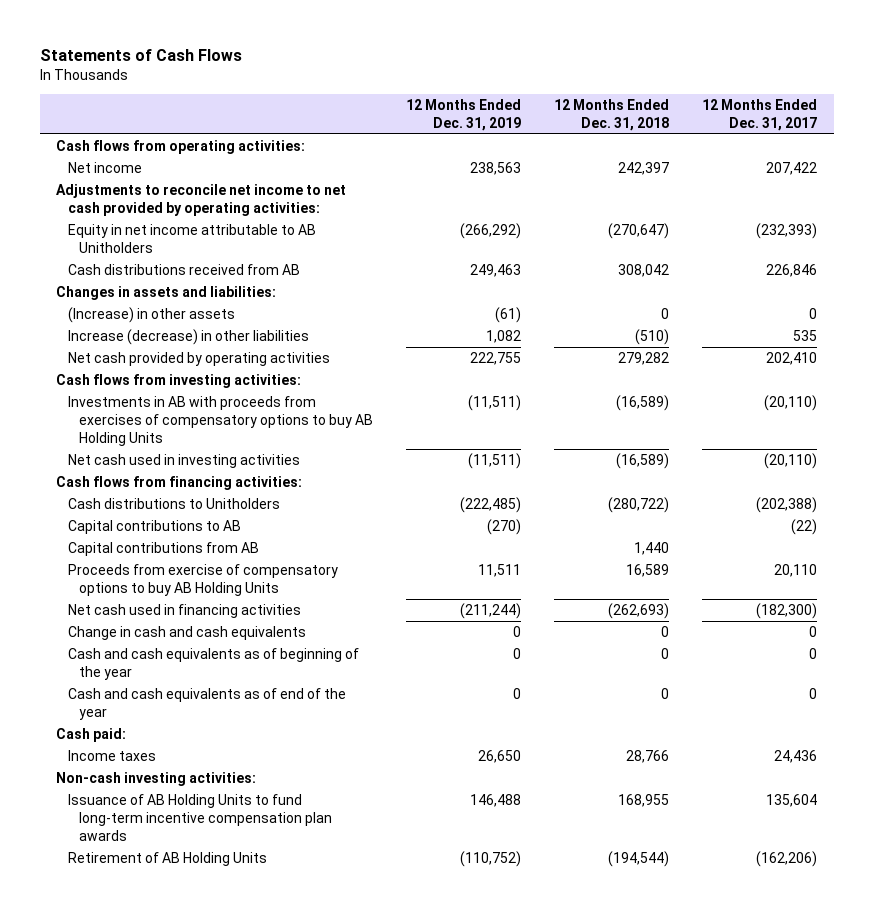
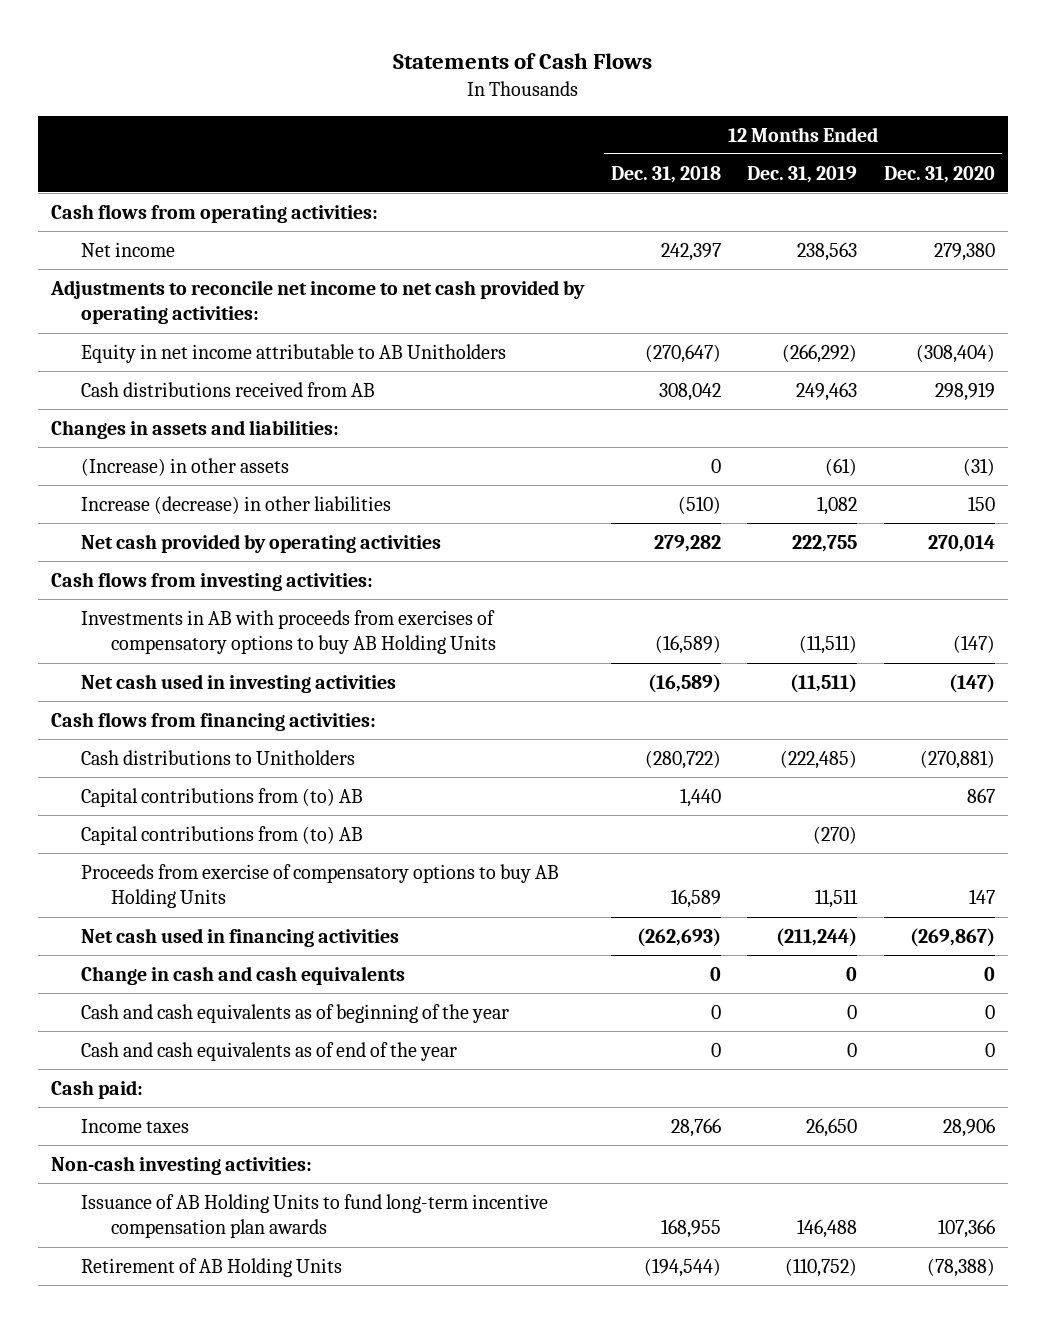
- | 12 Months Ended Dec. 31, 2019 | 12 Months Ended Dec. 31, 2018 | 12 Months Ended Dec. 31, 2017
+ | 12 Months Ended Dec. 31, 2018 | 12 Months Ended Dec. 31, 2019 | 12 Months Ended Dec. 31, 2020
- Capital contributions to AB | (270) | | (22)
- Capital contributions from AB | | 1,440 |
+ Capital contributions from (to) AB | 1,440 | | 867
+ Capital contributions from (to) AB | | (270) |

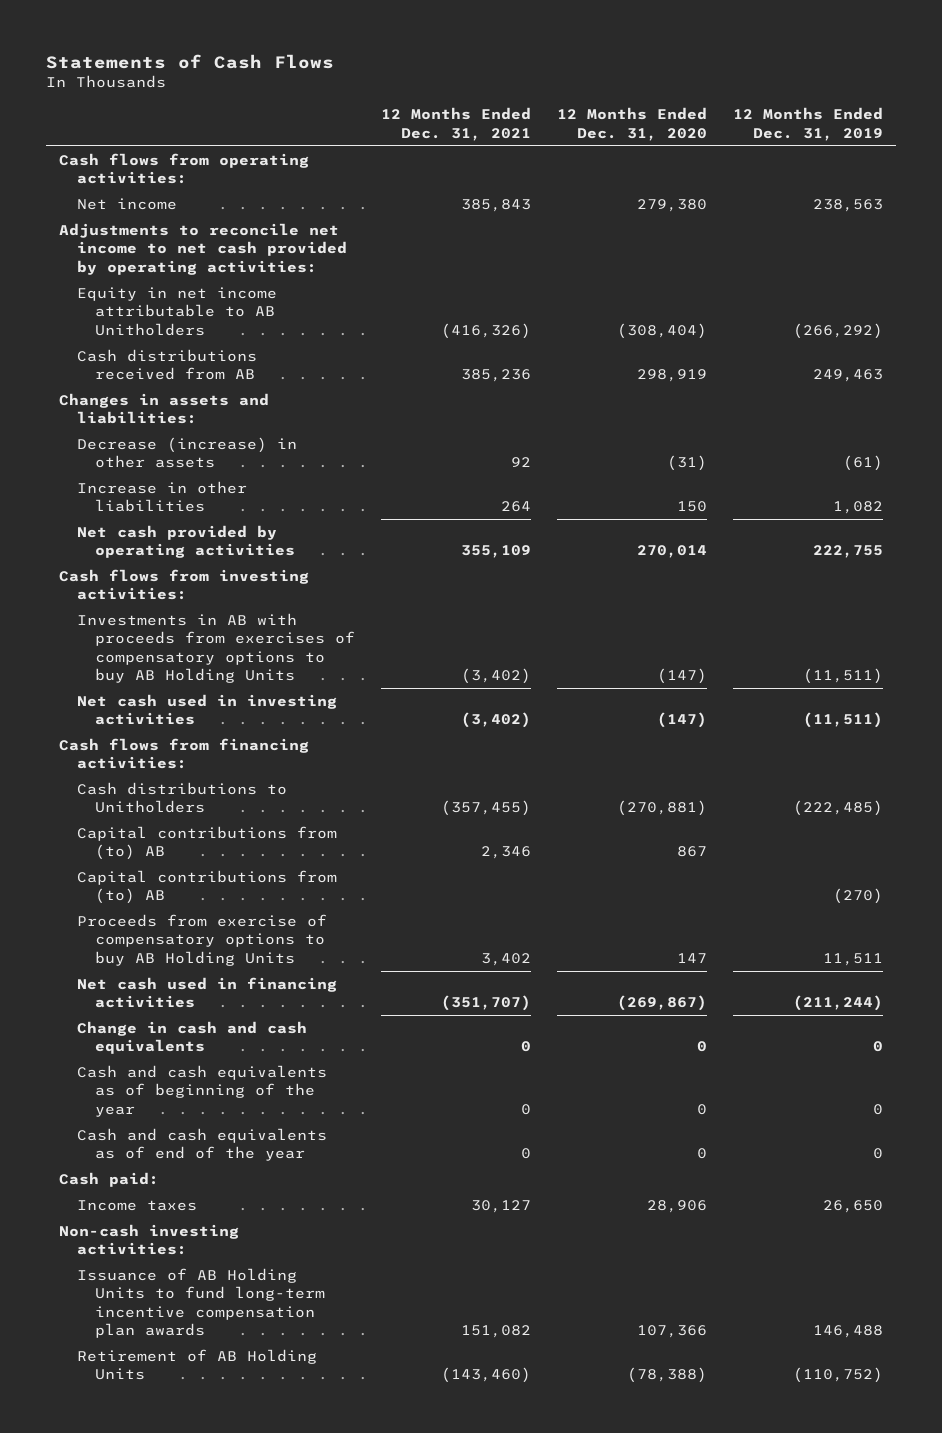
- | 12 Months Ended Dec. 31, 2018 | 12 Months Ended Dec. 31, 2019 | 12 Months Ended Dec. 31, 2020
+ | 12 Months Ended Dec. 31, 2021 | 12 Months Ended Dec. 31, 2020 | 12 Months Ended Dec. 31, 2019
- (Increase) in other assets | 0 | (61) | (31)
- Increase (decrease) in other liabilities | (510) | 1,082 | 150
+ Decrease (increase) in other assets | 92 | (31) | (61)
+ Increase in other liabilities | 264 | 150 | 1,082

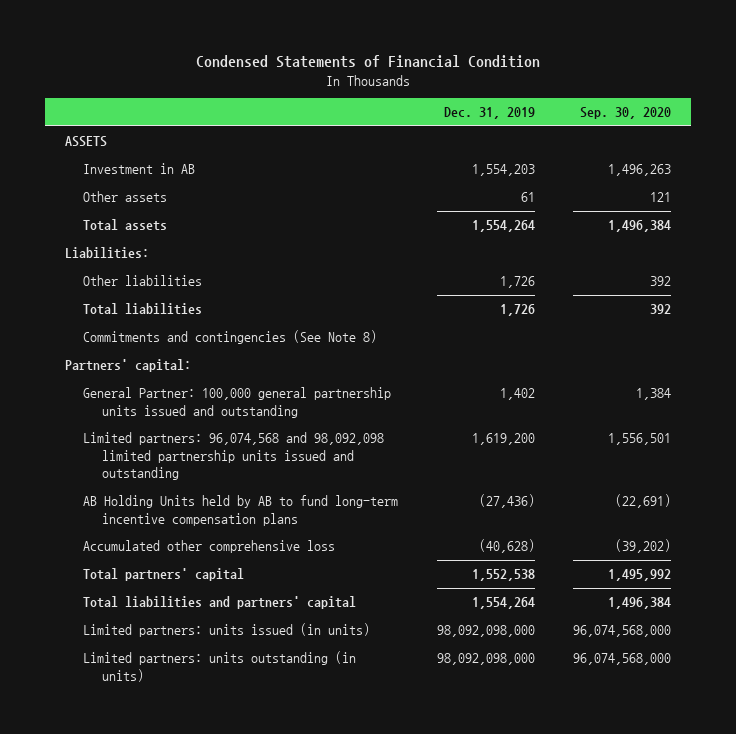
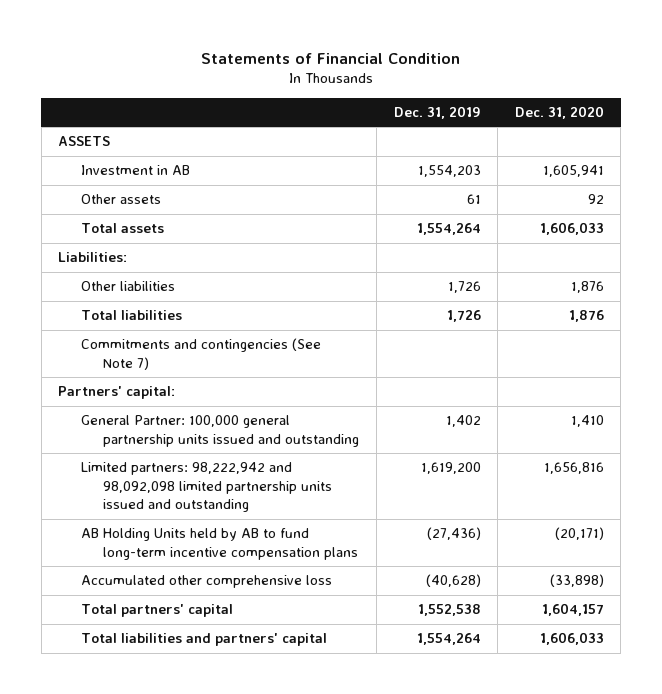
- Condensed Statements of Financial Condition
+ Statements of Financial Condition
- | Dec. 31, 2019 | Sep. 30, 2020
+ | Dec. 31, 2019 | Dec. 31, 2020
- Commitments and contingencies (See Note 8)
+ Commitments and contingencies (See Note 7)
- Limited partners: 96,074,568 and 98,092,098 limited partnership units issued and outstanding | 1,619,200 | 1,556,501
+ Limited partners: 98,222,942 and 98,092,098 limited partnership units issued and outstanding | 1,619,200 | 1,656,816
- Limited partners: units issued (in units) | 98,092,098,000 | 96,074,568,000
- Limited partners: units outstanding (in units) | 98,092,098,000 | 96,074,568,000

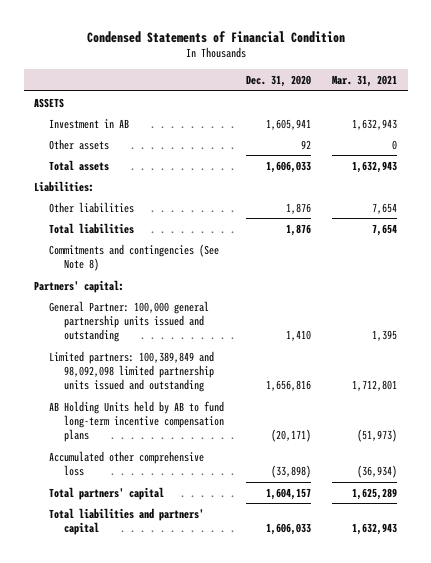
- Statements of Financial Condition
+ Condensed Statements of Financial Condition
- | Dec. 31, 2019 | Dec. 31, 2020
+ | Dec. 31, 2020 | Mar. 31, 2021
- Commitments and contingencies (See Note 7)
+ Commitments and contingencies (See Note 8)
- Limited partners: 98,222,942 and 98,092,098 limited partnership units issued and outstanding | 1,619,200 | 1,656,816
+ Limited partners: 100,389,849 and 98,092,098 limited partnership units issued and outstanding | 1,656,816 | 1,712,801

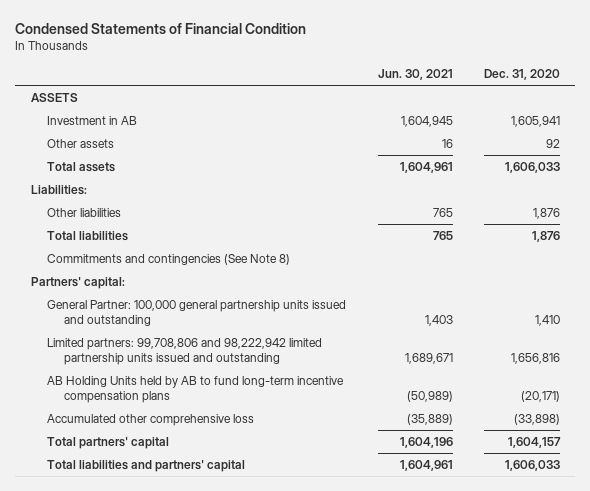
- | Dec. 31, 2020 | Mar. 31, 2021
+ | Jun. 30, 2021 | Dec. 31, 2020
- Limited partners: 100,389,849 and 98,092,098 limited partnership units issued and outstanding | 1,656,816 | 1,712,801
+ Limited partners: 99,708,806 and 98,222,942 limited partnership units issued and outstanding | 1,689,671 | 1,656,816

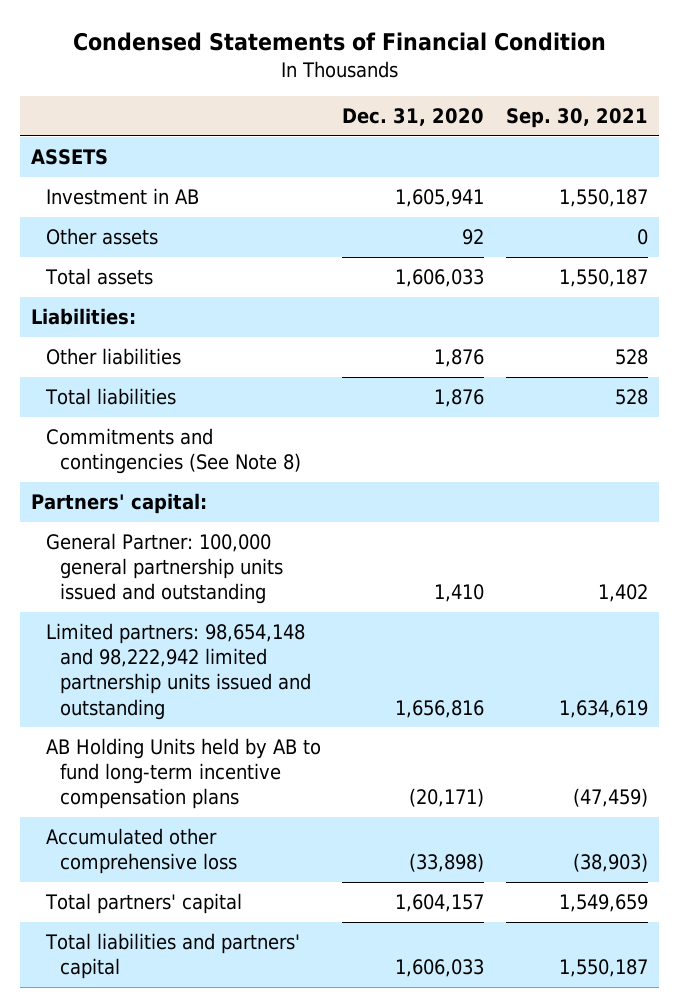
- | Jun. 30, 2021 | Dec. 31, 2020
+ | Dec. 31, 2020 | Sep. 30, 2021
- Limited partners: 99,708,806 and 98,222,942 limited partnership units issued and outstanding | 1,689,671 | 1,656,816
+ Limited partners: 98,654,148 and 98,222,942 limited partnership units issued and outstanding | 1,656,816 | 1,634,619

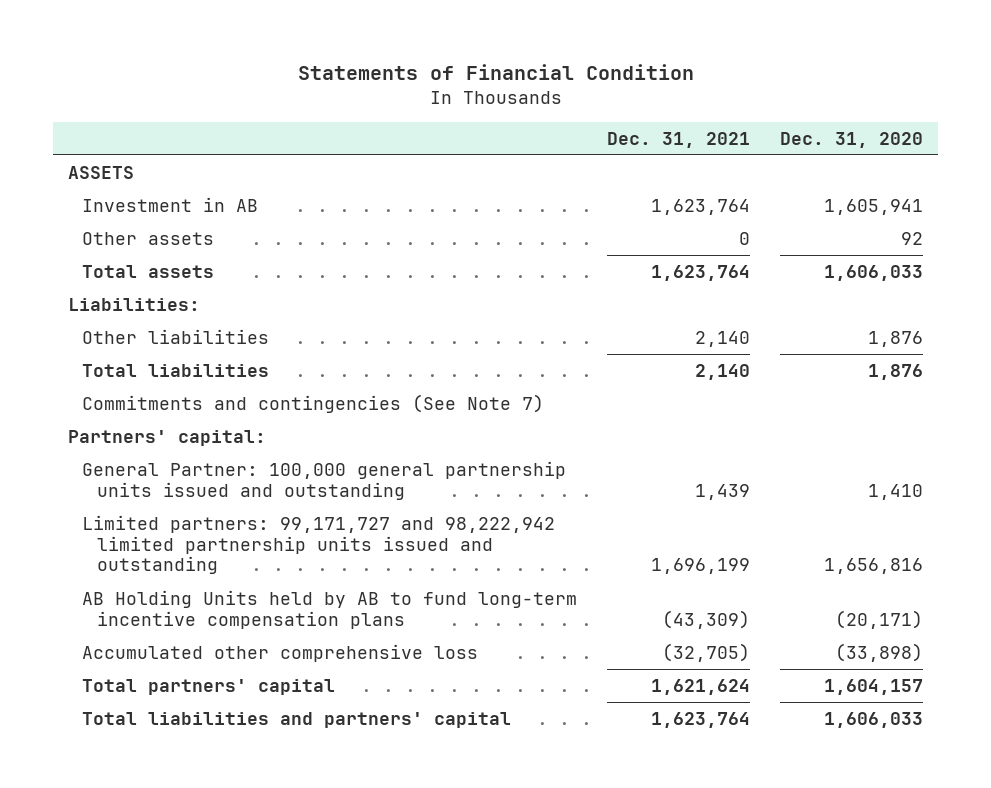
- Condensed Statements of Financial Condition
+ Statements of Financial Condition
- | Dec. 31, 2020 | Sep. 30, 2021
+ | Dec. 31, 2021 | Dec. 31, 2020
- Commitments and contingencies (See Note 8)
+ Commitments and contingencies (See Note 7)
- Limited partners: 98,654,148 and 98,222,942 limited partnership units issued and outstanding | 1,656,816 | 1,634,619
+ Limited partners: 99,171,727 and 98,222,942 limited partnership units issued and outstanding | 1,696,199 | 1,656,816

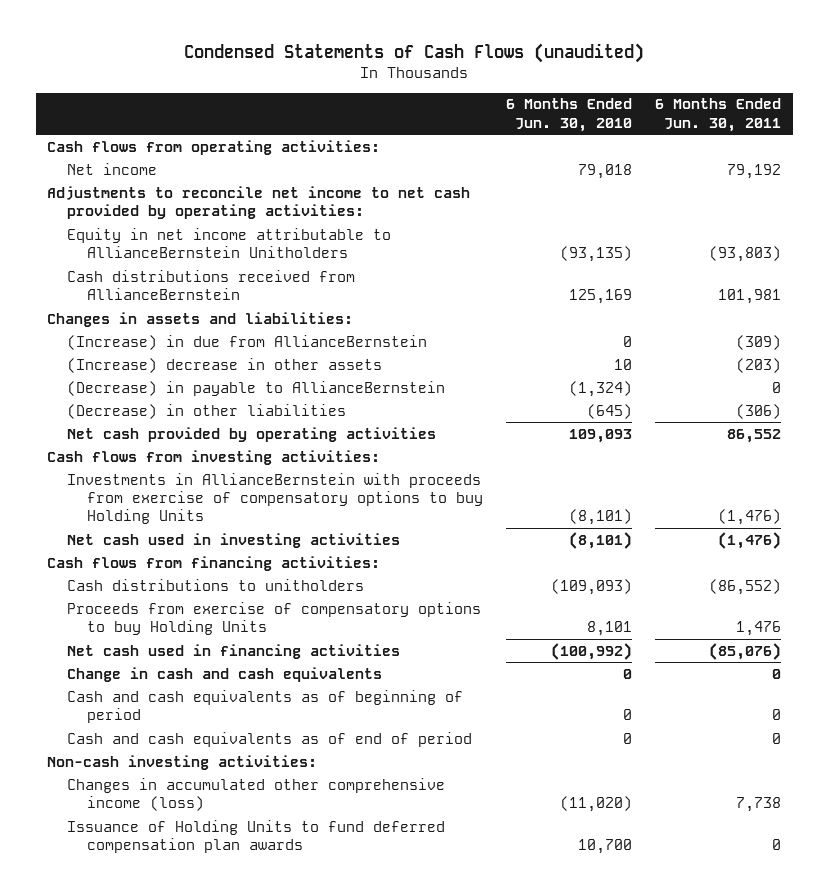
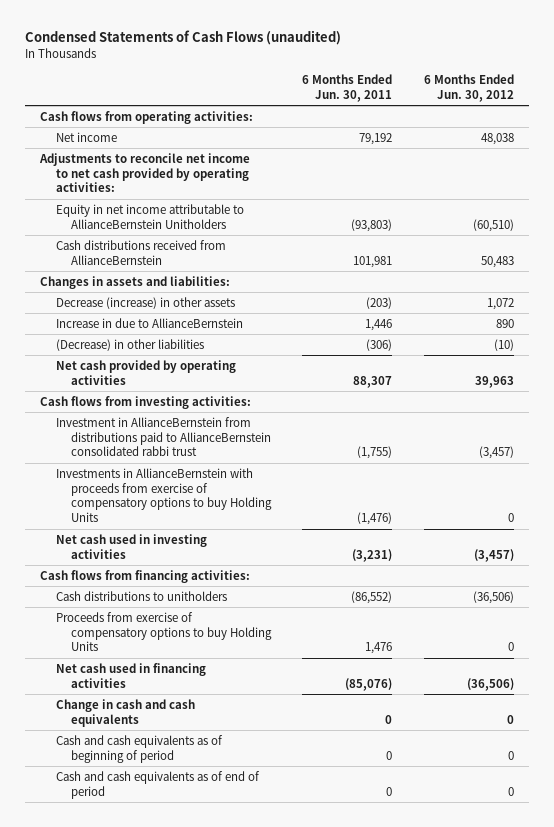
- | 6 Months Ended Jun. 30, 2010 | 6 Months Ended Jun. 30, 2011
+ | 6 Months Ended Jun. 30, 2011 | 6 Months Ended Jun. 30, 2012
- (Increase) in due from AllianceBernstein | 0 | (309)
- (Increase) decrease in other assets | 10 | (203)
- (Decrease) in payable to AllianceBernstein | (1,324) | 0
+ Decrease (increase) in other assets | (203) | 1,072
+ Increase in due to AllianceBernstein | 1,446 | 890
- Net cash provided by operating activities | 109,093 | 86,552
+ Net cash provided by operating activities | 88,307 | 39,963
+ Investment in AllianceBernstein from distributions paid to AllianceBernstein consolidated rabbi trust | (1,755) | (3,457)
- Net cash used in investing activities | (8,101) | (1,476)
+ Net cash used in investing activities | (3,231) | (3,457)
- Non-cash investing activities:
- Changes in accumulated other comprehensive income (loss) | (11,020) | 7,738
- Issuance of Holding Units to fund deferred compensation plan awards | 10,700 | 0

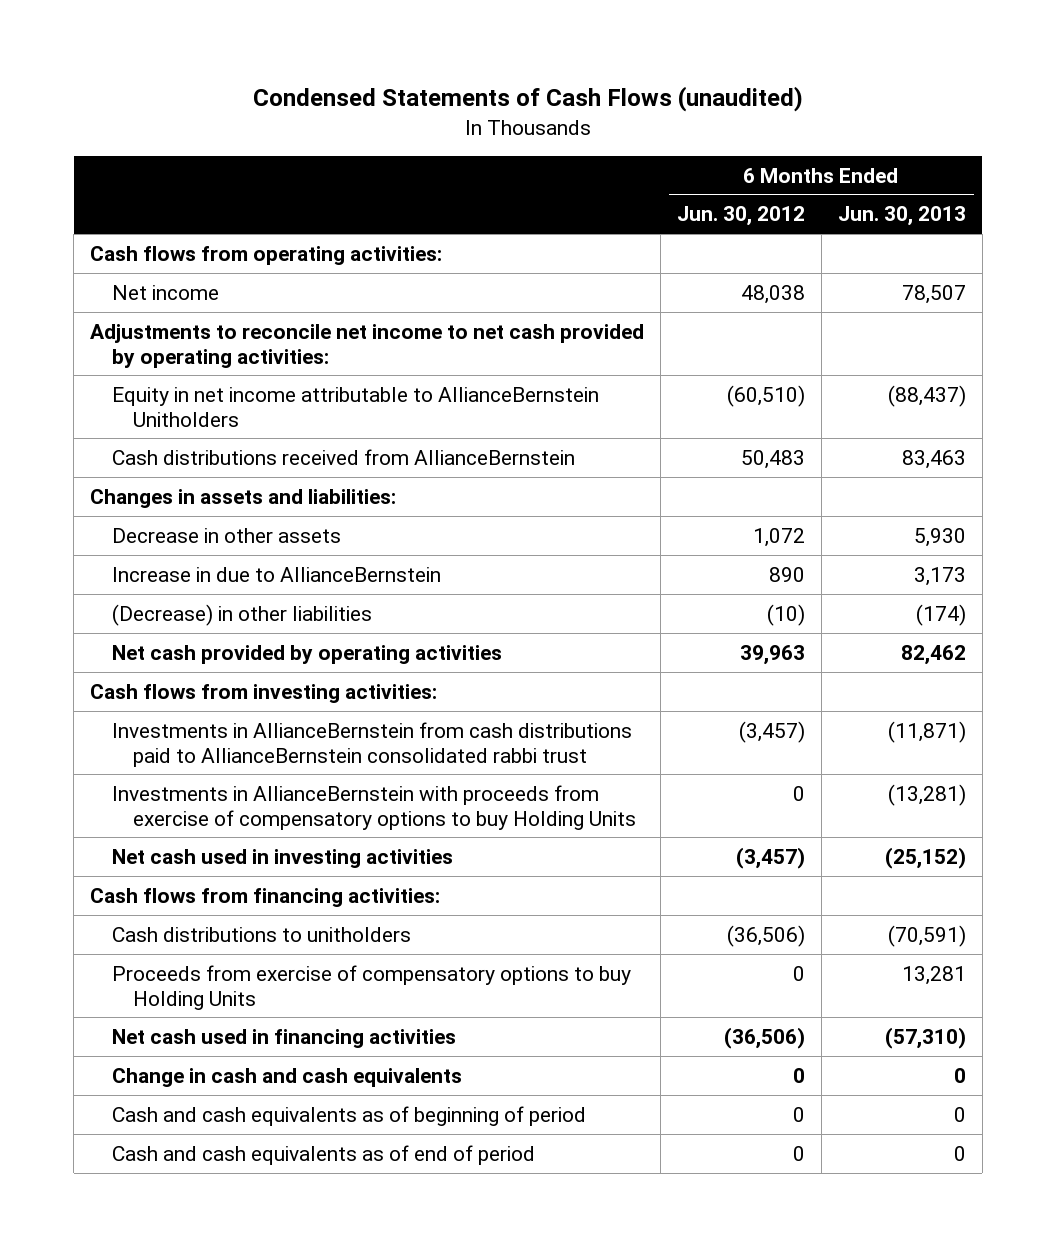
- | 6 Months Ended Jun. 30, 2011 | 6 Months Ended Jun. 30, 2012
+ | 6 Months Ended Jun. 30, 2012 | 6 Months Ended Jun. 30, 2013
- Decrease (increase) in other assets | (203) | 1,072
+ Decrease in other assets | 1,072 | 5,930
- Investment in AllianceBernstein from distributions paid to AllianceBernstein consolidated rabbi trust | (1,755) | (3,457)
+ Investments in AllianceBernstein from cash distributions paid to AllianceBernstein consolidated rabbi trust | (3,457) | (11,871)

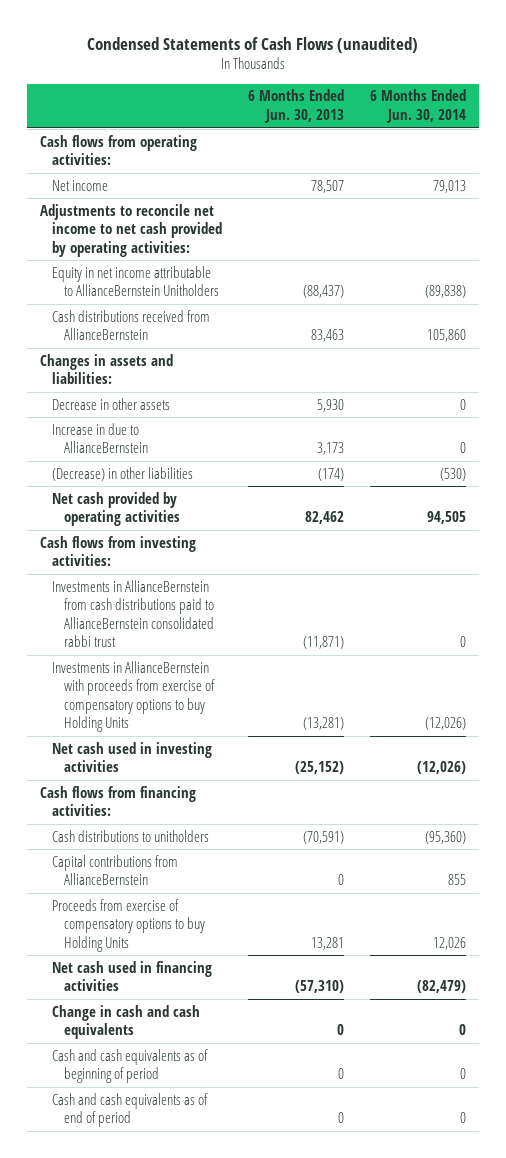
- | 6 Months Ended Jun. 30, 2012 | 6 Months Ended Jun. 30, 2013
+ | 6 Months Ended Jun. 30, 2013 | 6 Months Ended Jun. 30, 2014
+ Capital contributions from AllianceBernstein | 0 | 855

